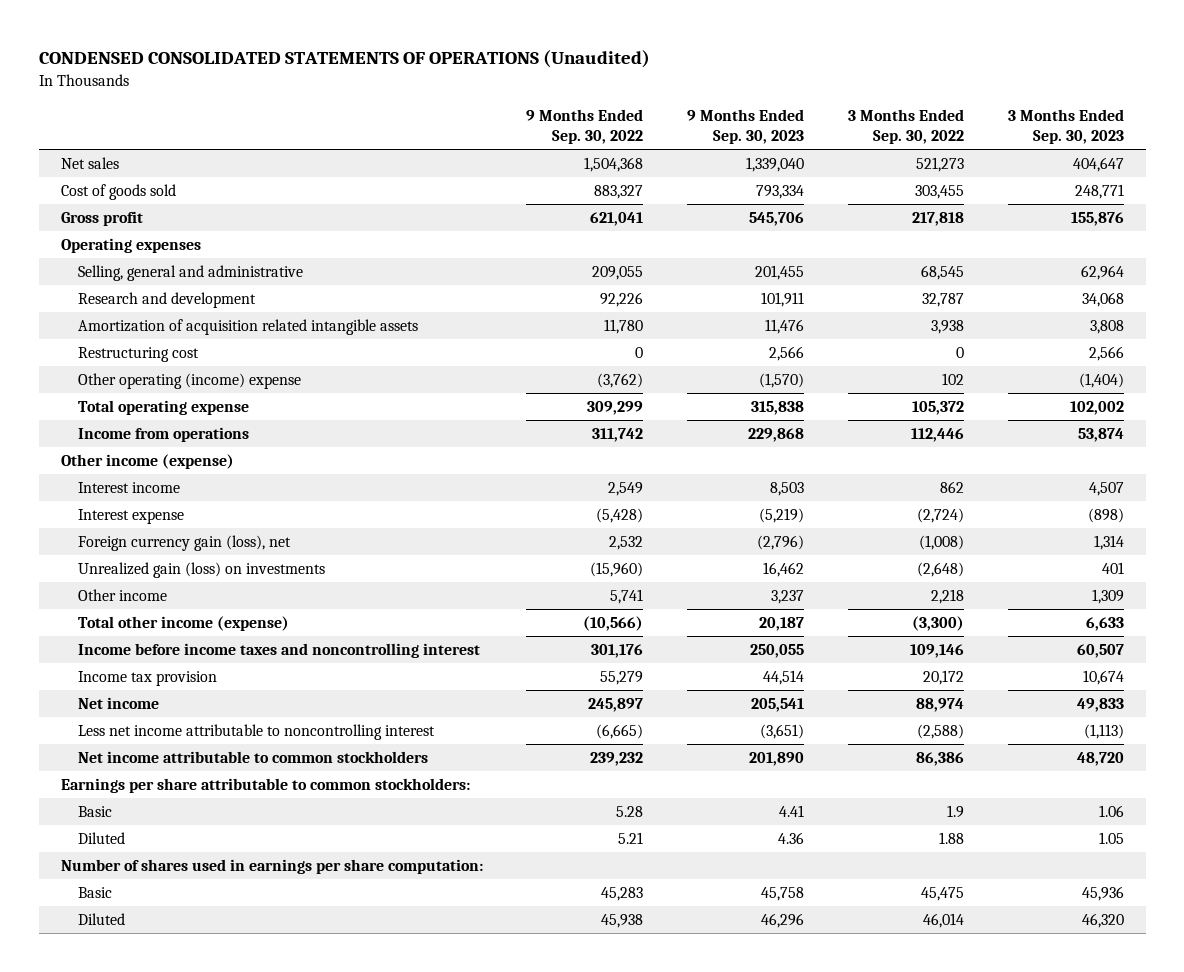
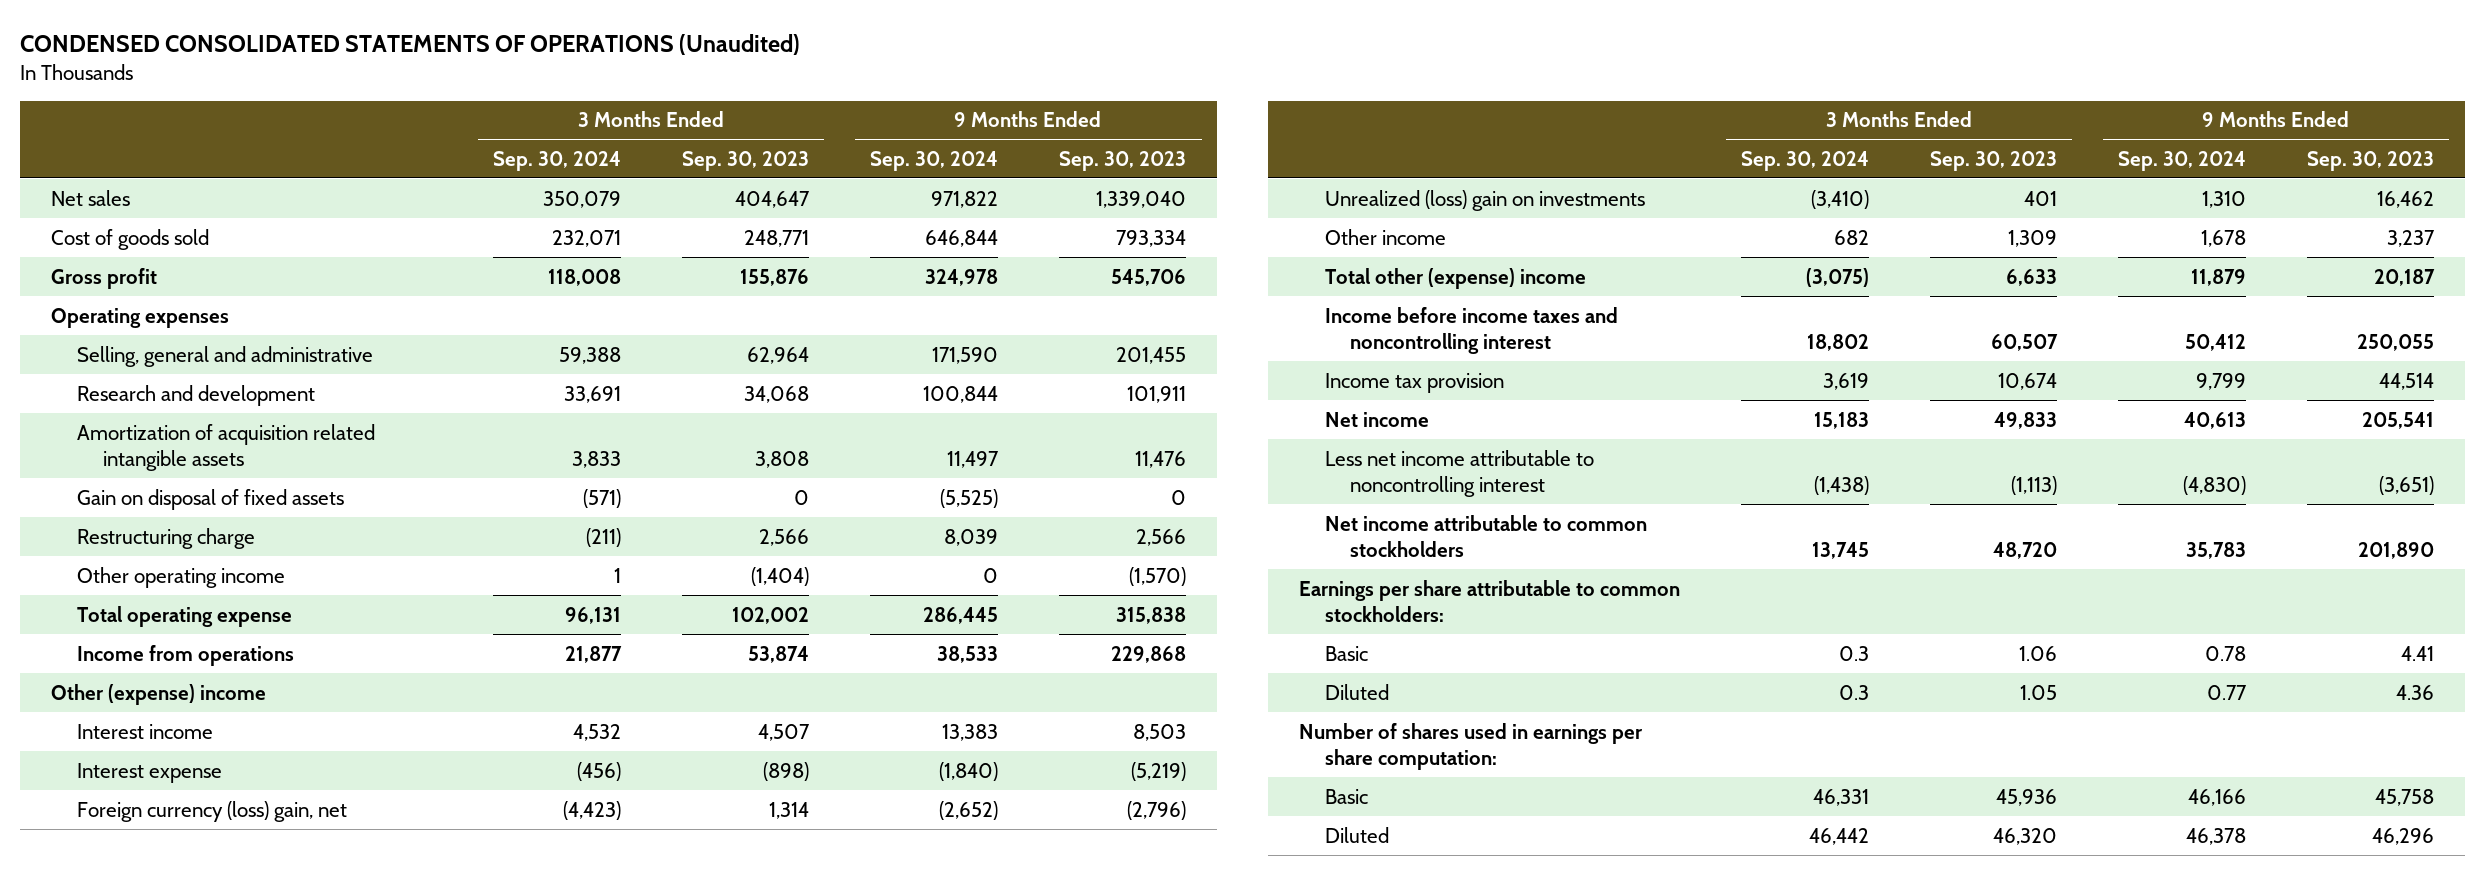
- | 9 Months Ended Sep. 30, 2022 | 9 Months Ended Sep. 30, 2023 | 3 Months Ended Sep. 30, 2022 | 3 Months Ended Sep. 30, 2023
+ | 3 Months Ended Sep. 30, 2024 | 3 Months Ended Sep. 30, 2023 | 9 Months Ended Sep. 30, 2024 | 9 Months Ended Sep. 30, 2023
- Restructuring cost | 0 | 2,566 | 0 | 2,566
- Other operating (income) expense | (3,762) | (1,570) | 102 | (1,404)
+ Gain on disposal of fixed assets | (571) | 0 | (5,525) | 0
+ Restructuring charge | (211) | 2,566 | 8,039 | 2,566
+ Other operating income | 1 | (1,404) | 0 | (1,570)
- Other income (expense)
+ Other (expense) income
- Foreign currency gain (loss), net | 2,532 | (2,796) | (1,008) | 1,314
- Unrealized gain (loss) on investments | (15,960) | 16,462 | (2,648) | 401
+ Foreign currency (loss) gain, net | (4,423) | 1,314 | (2,652) | (2,796)
+ Unrealized (loss) gain on investments | (3,410) | 401 | 1,310 | 16,462
- Total other income (expense) | (10,566) | 20,187 | (3,300) | 6,633
+ Total other (expense) income | (3,075) | 6,633 | 11,879 | 20,187

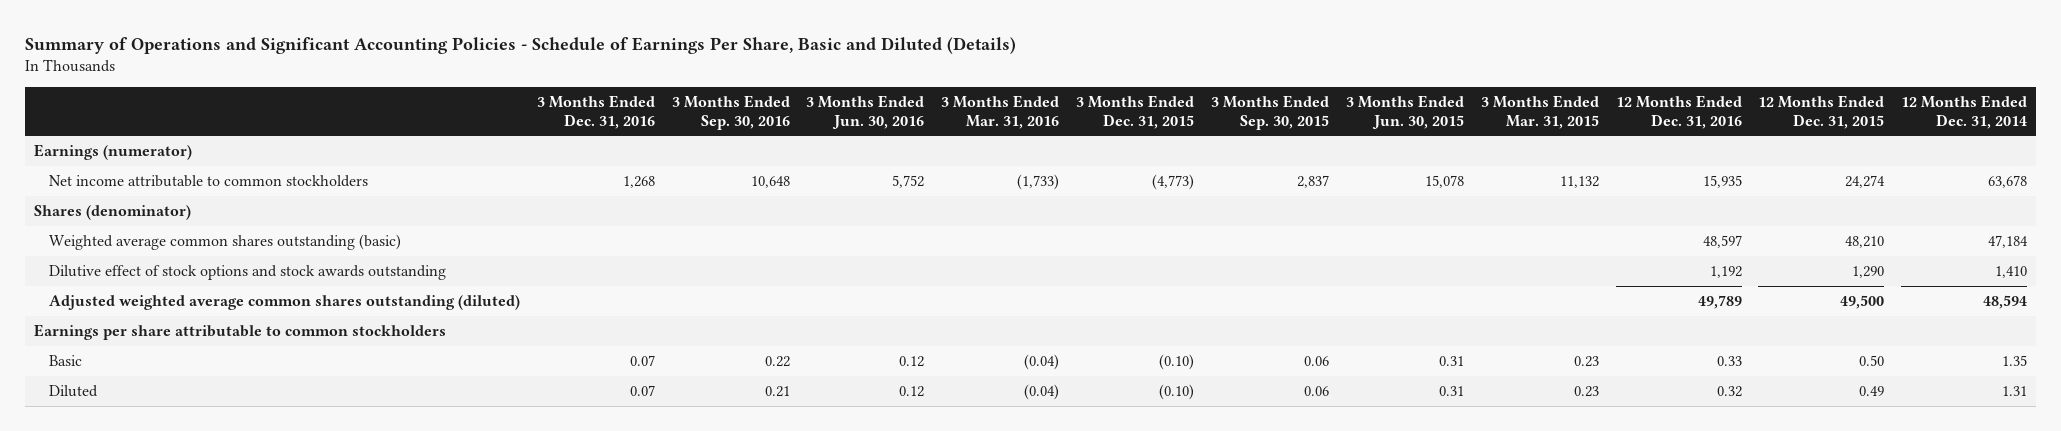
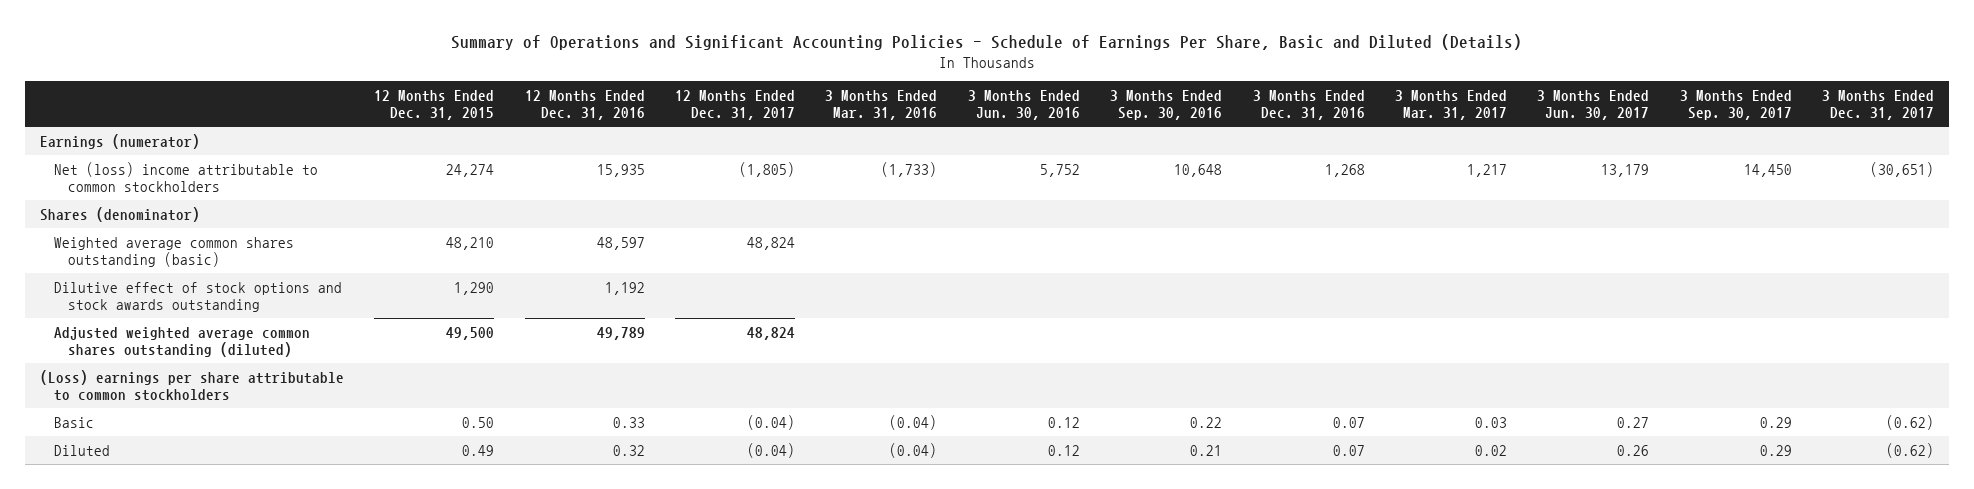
- | 3 Months Ended Dec. 31, 2016 | 3 Months Ended Sep. 30, 2016 | 3 Months Ended Jun. 30, 2016 | 3 Months Ended Mar. 31, 2016 | 3 Months Ended Dec. 31, 2015 | 3 Months Ended Sep. 30, 2015 | 3 Months Ended Jun. 30, 2015 | 3 Months Ended Mar. 31, 2015 | 12 Months Ended Dec. 31, 2016 | 12 Months Ended Dec. 31, 2015 | 12 Months Ended Dec. 31, 2014
+ | 12 Months Ended Dec. 31, 2015 | 12 Months Ended Dec. 31, 2016 | 12 Months Ended Dec. 31, 2017 | 3 Months Ended Mar. 31, 2016 | 3 Months Ended Jun. 30, 2016 | 3 Months Ended Sep. 30, 2016 | 3 Months Ended Dec. 31, 2016 | 3 Months Ended Mar. 31, 2017 | 3 Months Ended Jun. 30, 2017 | 3 Months Ended Sep. 30, 2017 | 3 Months Ended Dec. 31, 2017
- Net income attributable to common stockholders | 1,268 | 10,648 | 5,752 | (1,733) | (4,773) | 2,837 | 15,078 | 11,132 | 15,935 | 24,274 | 63,678
+ Net (loss) income attributable to common stockholders | 24,274 | 15,935 | (1,805) | (1,733) | 5,752 | 10,648 | 1,268 | 1,217 | 13,179 | 14,450 | (30,651)
- Earnings per share attributable to common stockholders
+ (Loss) earnings per share attributable to common stockholders

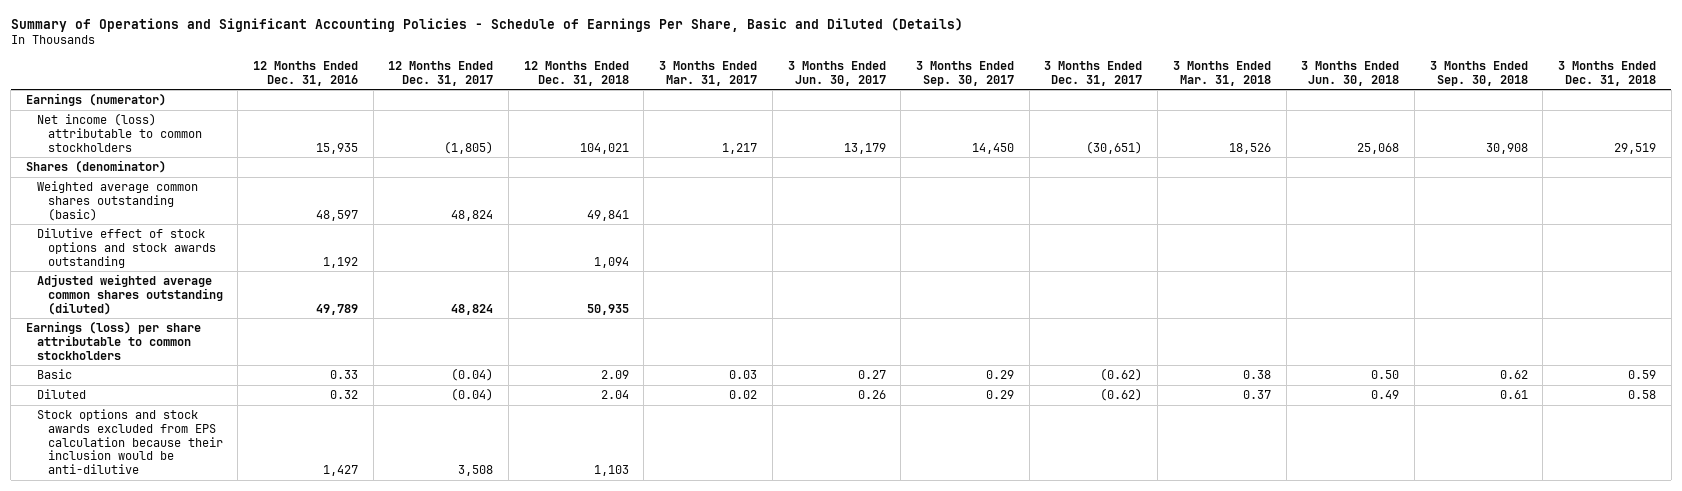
- | 12 Months Ended Dec. 31, 2015 | 12 Months Ended Dec. 31, 2016 | 12 Months Ended Dec. 31, 2017 | 3 Months Ended Mar. 31, 2016 | 3 Months Ended Jun. 30, 2016 | 3 Months Ended Sep. 30, 2016 | 3 Months Ended Dec. 31, 2016 | 3 Months Ended Mar. 31, 2017 | 3 Months Ended Jun. 30, 2017 | 3 Months Ended Sep. 30, 2017 | 3 Months Ended Dec. 31, 2017
+ | 12 Months Ended Dec. 31, 2016 | 12 Months Ended Dec. 31, 2017 | 12 Months Ended Dec. 31, 2018 | 3 Months Ended Mar. 31, 2017 | 3 Months Ended Jun. 30, 2017 | 3 Months Ended Sep. 30, 2017 | 3 Months Ended Dec. 31, 2017 | 3 Months Ended Mar. 31, 2018 | 3 Months Ended Jun. 30, 2018 | 3 Months Ended Sep. 30, 2018 | 3 Months Ended Dec. 31, 2018
- Net (loss) income attributable to common stockholders | 24,274 | 15,935 | (1,805) | (1,733) | 5,752 | 10,648 | 1,268 | 1,217 | 13,179 | 14,450 | (30,651)
+ Net income (loss) attributable to common stockholders | 15,935 | (1,805) | 104,021 | 1,217 | 13,179 | 14,450 | (30,651) | 18,526 | 25,068 | 30,908 | 29,519
- (Loss) earnings per share attributable to common stockholders
+ Earnings (loss) per share attributable to common stockholders
+ Stock options and stock awards excluded from EPS calculation because their inclusion would be anti-dilutive | 1,427 | 3,508 | 1,103 | | | | | | | |

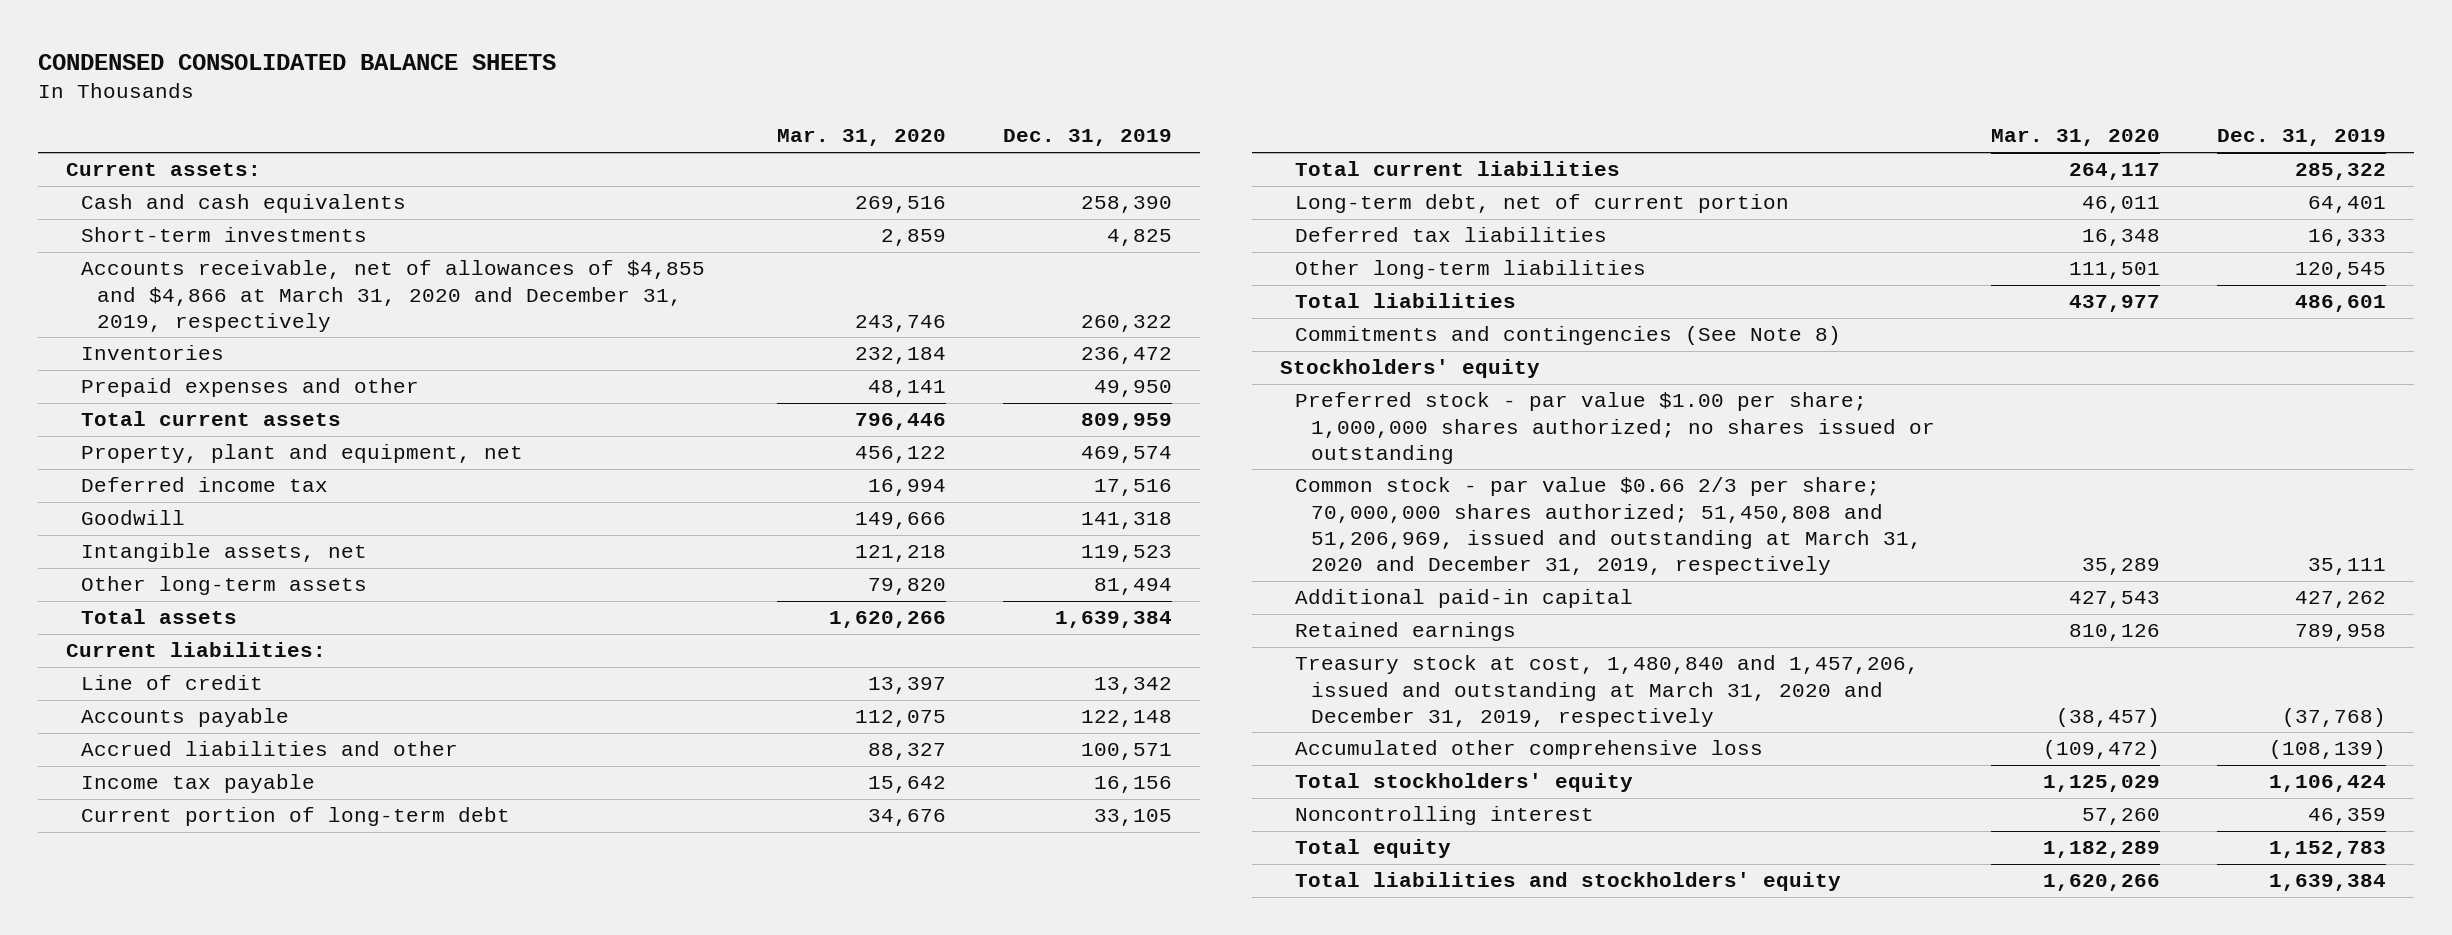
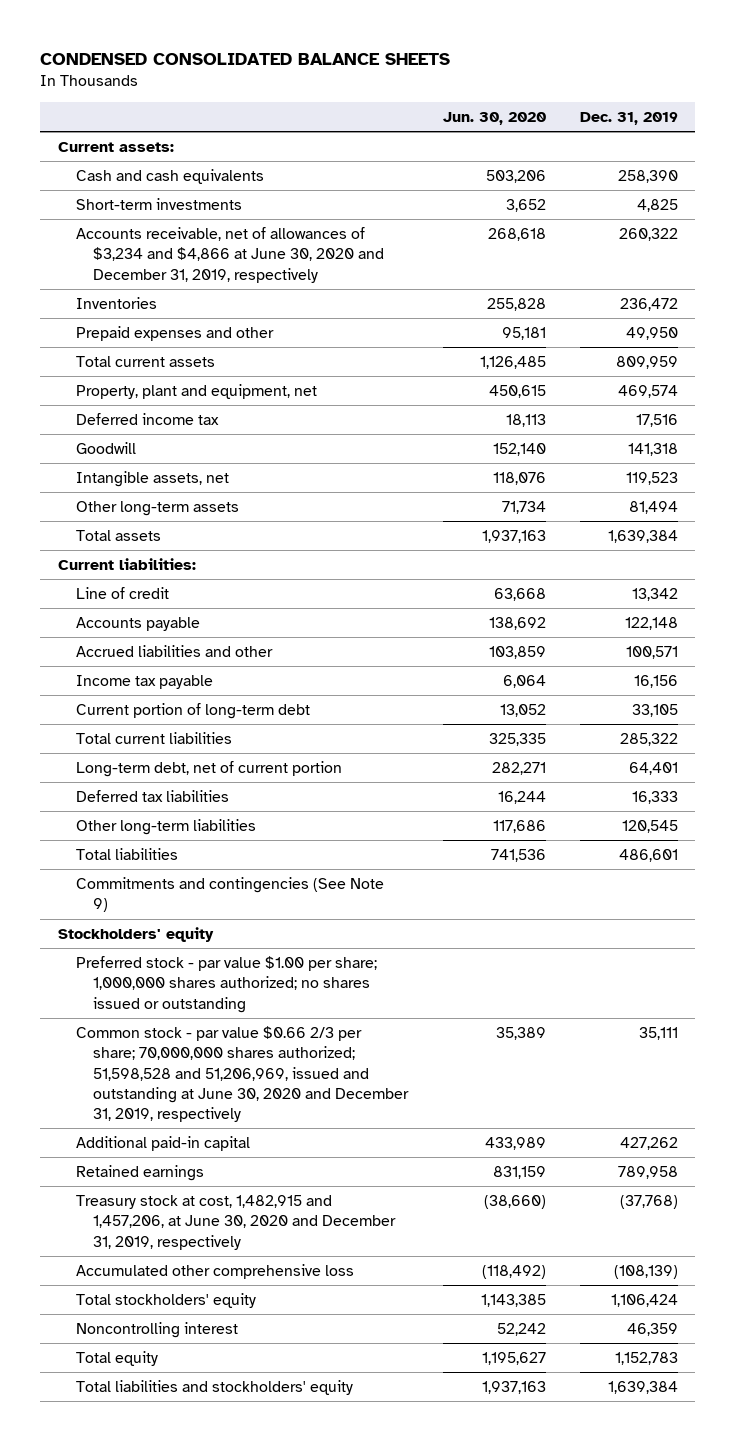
- | Mar. 31, 2020 | Dec. 31, 2019
+ | Jun. 30, 2020 | Dec. 31, 2019
- Accounts receivable, net of allowances of $4,855 and $4,866 at March 31, 2020 and December 31, 2019, respectively | 243,746 | 260,322
+ Accounts receivable, net of allowances of $3,234 and $4,866 at June 30, 2020 and December 31, 2019, respectively | 268,618 | 260,322
- Commitments and contingencies (See Note 8)
+ Commitments and contingencies (See Note 9)
- Common stock - par value $0.66 2/3 per share; 70,000,000 shares authorized; 51,450,808 and 51,206,969, issued and outstanding at March 31, 2020 and December 31, 2019, respectively | 35,289 | 35,111
+ Common stock - par value $0.66 2/3 per share; 70,000,000 shares authorized; 51,598,528 and 51,206,969, issued and outstanding at June 30, 2020 and December 31, 2019, respectively | 35,389 | 35,111
- Treasury stock at cost, 1,480,840 and 1,457,206, issued and outstanding at March 31, 2020 and December 31, 2019, respectively | (38,457) | (37,768)
+ Treasury stock at cost, 1,482,915 and 1,457,206, at June 30, 2020 and December 31, 2019, respectively | (38,660) | (37,768)

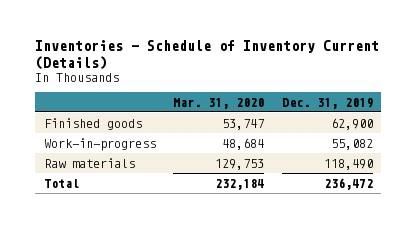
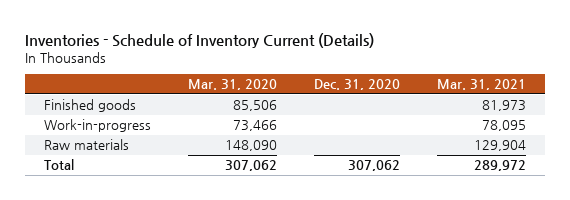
- | Mar. 31, 2020 | Dec. 31, 2019
+ | Mar. 31, 2020 | Dec. 31, 2020 | Mar. 31, 2021
- Finished goods | 53,747 | 62,900
- Work-in-progress | 48,684 | 55,082
- Raw materials | 129,753 | 118,490
- Total | 232,184 | 236,472
+ Finished goods | 85,506 | | 81,973
+ Work-in-progress | 73,466 | | 78,095
+ Raw materials | 148,090 | | 129,904
+ Total | 307,062 | 307,062 | 289,972

